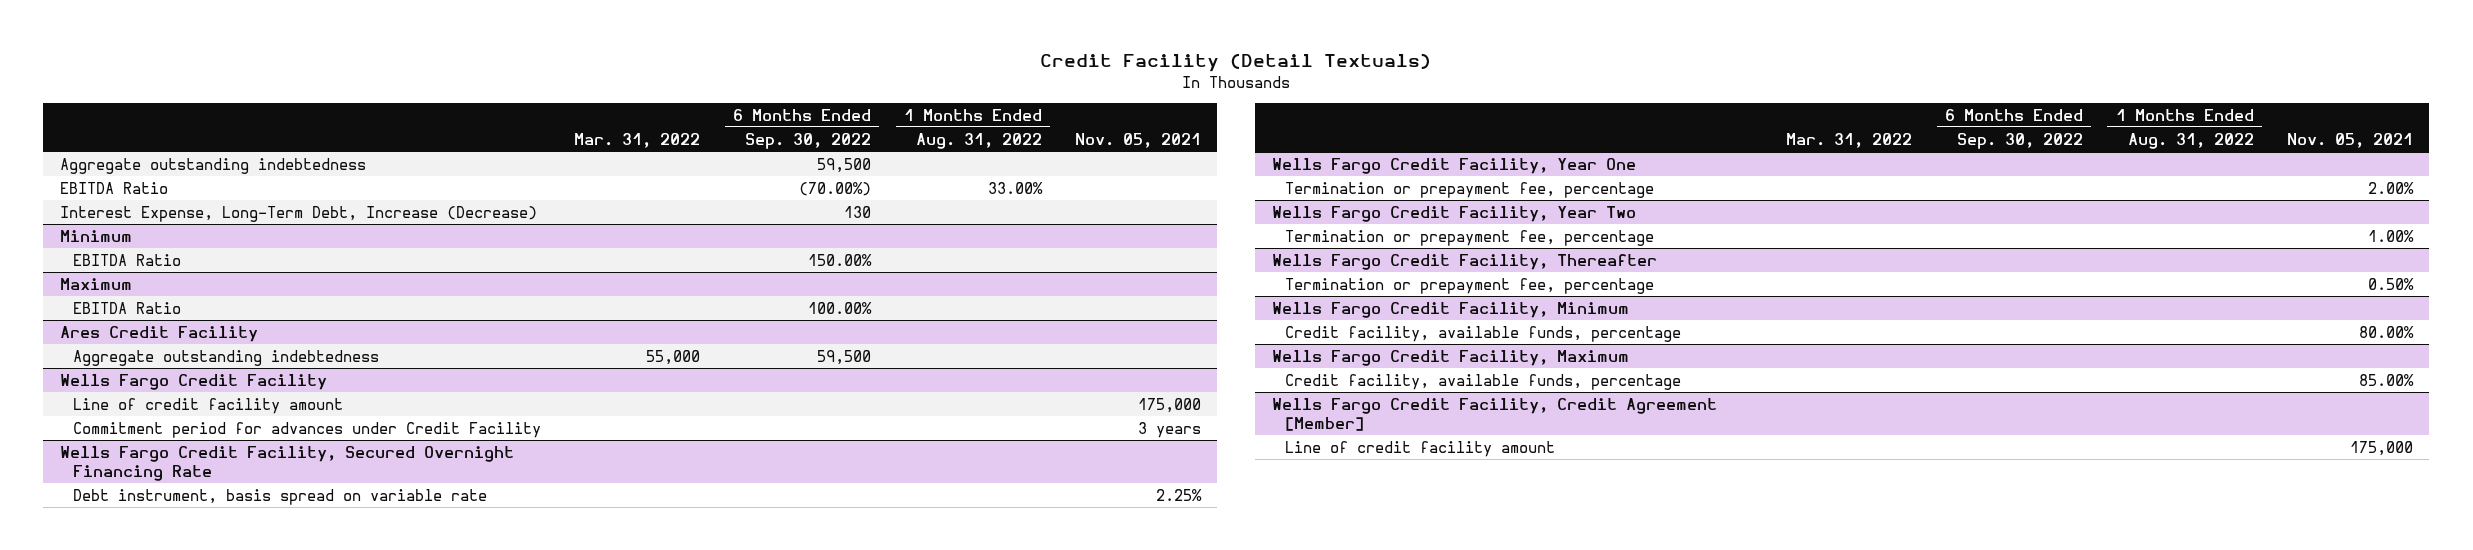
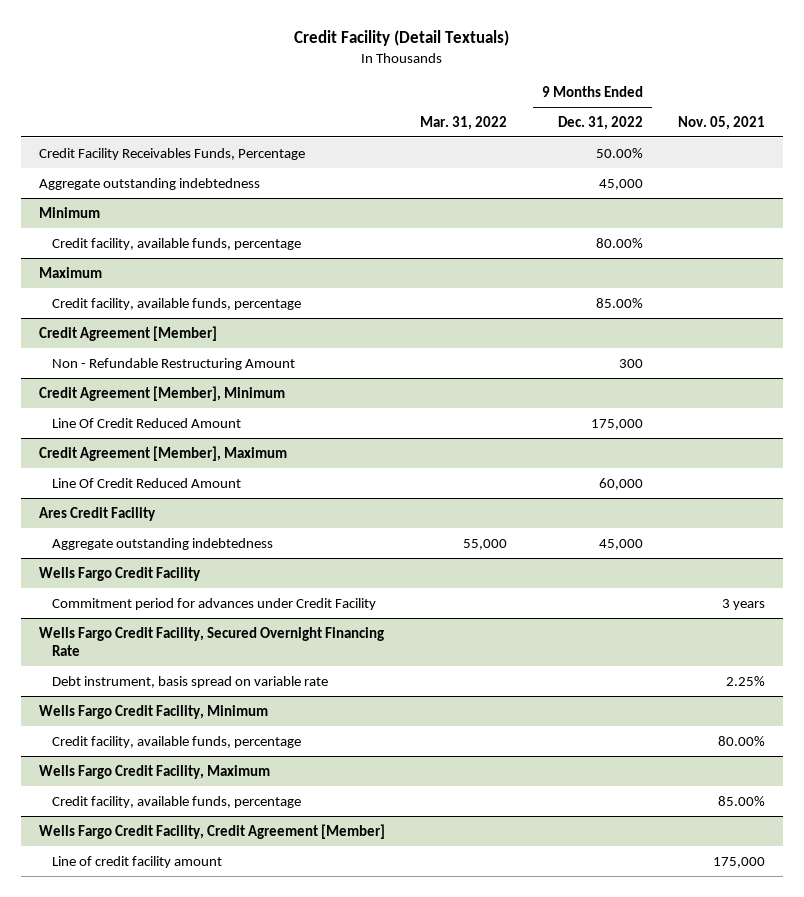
- | Mar. 31, 2022 | 6 Months Ended Sep. 30, 2022 | 1 Months Ended Aug. 31, 2022 | Nov. 05, 2021
+ | Mar. 31, 2022 | 9 Months Ended Dec. 31, 2022 | Nov. 05, 2021
+ Credit Facility Receivables Funds, Percentage | | 50.00% |
- EBITDA Ratio | | (70.00%) | 33.00% |
- Interest Expense, Long-Term Debt, Increase (Decrease) | | 130 | |
@ Minimum
- EBITDA Ratio | | 150.00% | |
+ Credit facility, available funds, percentage | | 80.00% |
@ Maximum
- EBITDA Ratio | | 100.00% | |
+ Credit facility, available funds, percentage | | 85.00% |
+ Credit Agreement [Member]
+ Non - Refundable Restructuring Amount | | 300 |
+ Credit Agreement [Member], Minimum
+ Line Of Credit Reduced Amount | | 175,000 |
+ Credit Agreement [Member], Maximum
+ Line Of Credit Reduced Amount | | 60,000 |
@ Wells Fargo Credit Facility
- Line of credit facility amount | | | | 175,000
- Wells Fargo Credit Facility, Year One
- Termination or prepayment fee, percentage | | | | 2.00%
- Wells Fargo Credit Facility, Year Two
- Termination or prepayment fee, percentage | | | | 1.00%
- Wells Fargo Credit Facility, Thereafter
- Termination or prepayment fee, percentage | | | | 0.50%

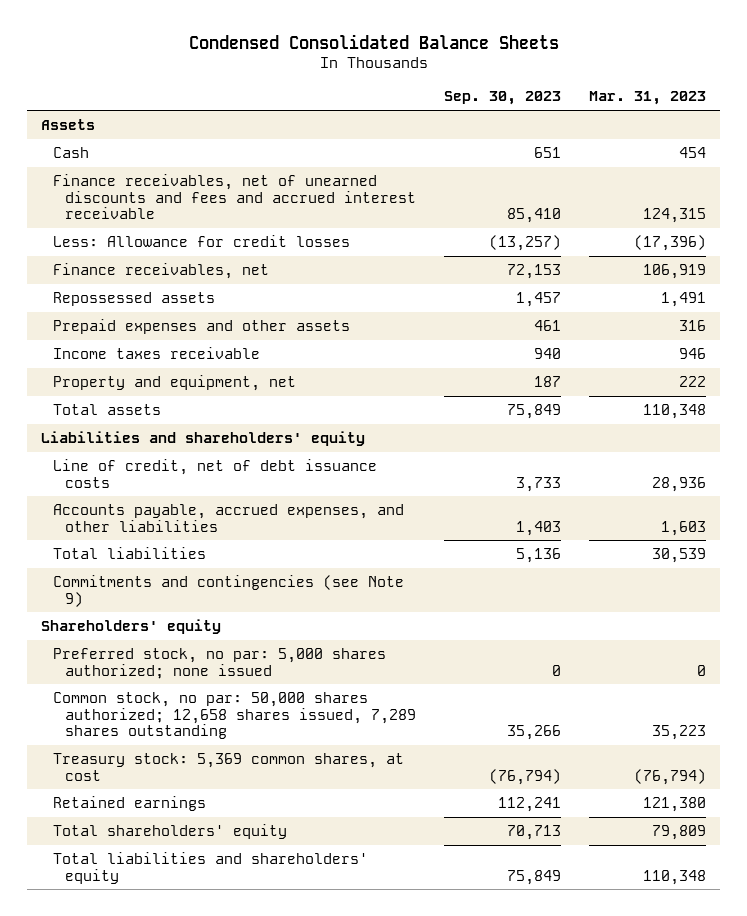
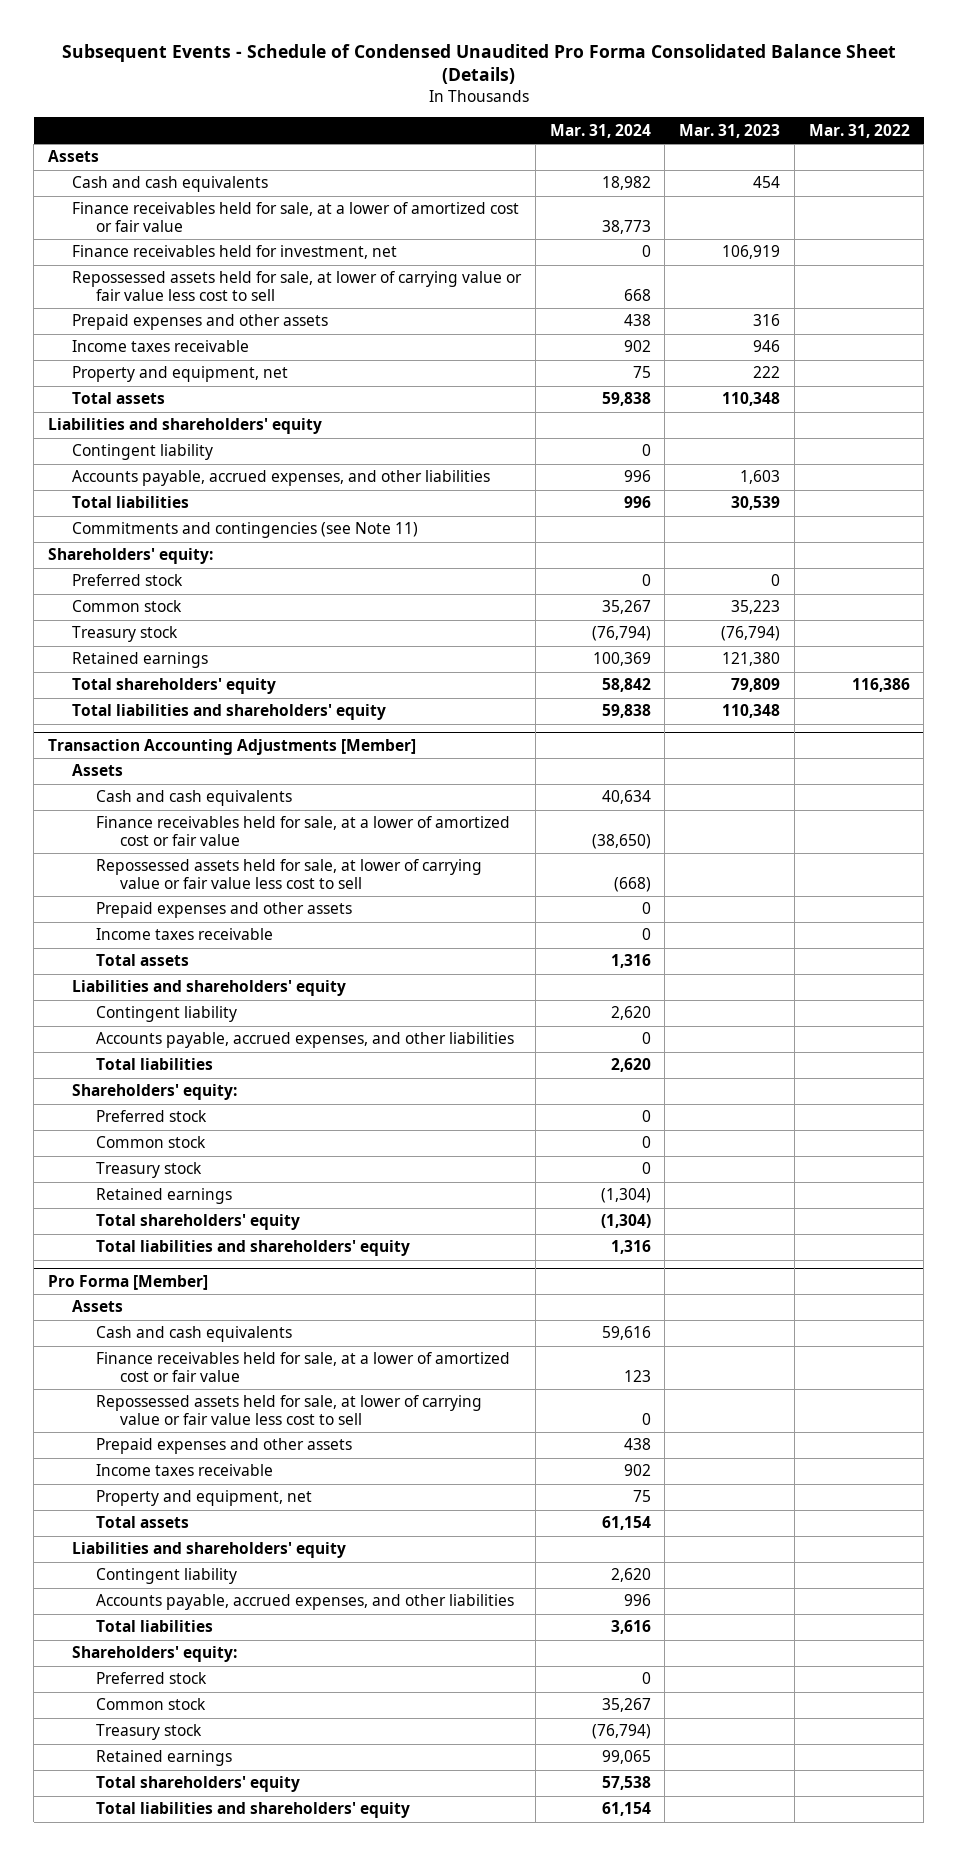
- Condensed Consolidated Balance Sheets
+ Subsequent Events - Schedule of Condensed Unaudited Pro Forma Consolidated Balance Sheet (Details)
- | Sep. 30, 2023 | Mar. 31, 2023
+ | Mar. 31, 2024 | Mar. 31, 2023 | Mar. 31, 2022
- Cash | 651 | 454
- Finance receivables, net of unearned discounts and fees and accrued interest receivable | 85,410 | 124,315
- Less: Allowance for credit losses | (13,257) | (17,396)
- Finance receivables, net | 72,153 | 106,919
- Repossessed assets | 1,457 | 1,491
+ Cash and cash equivalents | 18,982 | 454 |
+ Finance receivables held for sale, at a lower of amortized cost or fair value | 38,773 | |
+ Finance receivables held for investment, net | 0 | 106,919 |
+ Repossessed assets held for sale, at lower of carrying value or fair value less cost to sell | 668 | |
- Line of credit, net of debt issuance costs | 3,733 | 28,936
+ Contingent liability | 0 | |
- Commitments and contingencies (see Note 9)
- Shareholders' equity
- Preferred stock, no par: 5,000 shares authorized; none issued | 0 | 0
- Common stock, no par: 50,000 shares authorized; 12,658 shares issued, 7,289 shares outstanding | 35,266 | 35,223
- Treasury stock: 5,369 common shares, at cost | (76,794) | (76,794)
+ Commitments and contingencies (see Note 11)
+ Shareholders' equity:
+ Preferred stock | 0 | 0 |
+ Common stock | 35,267 | 35,223 |
+ Treasury stock | (76,794) | (76,794) |
+ Transaction Accounting Adjustments [Member]
+ Assets
+ Cash and cash equivalents | 40,634 | |
+ Finance receivables held for sale, at a lower of amortized cost or fair value | (38,650) | |
+ Repossessed assets held for sale, at lower of carrying value or fair value less cost to sell | (668) | |
+ Prepaid expenses and other assets | 0 | |
+ Income taxes receivable | 0 | |
+ Total assets | 1,316 | |
+ Liabilities and shareholders' equity
+ Contingent liability | 2,620 | |
+ Accounts payable, accrued expenses, and other liabilities | 0 | |
+ Total liabilities | 2,620 | |
+ Shareholders' equity:
+ Preferred stock | 0 | |
+ Common stock | 0 | |
+ Treasury stock | 0 | |
+ Retained earnings | (1,304) | |
+ Total shareholders' equity | (1,304) | |
+ Total liabilities and shareholders' equity | 1,316 | |
+ Pro Forma [Member]
+ Assets
+ Cash and cash equivalents | 59,616 | |
+ Finance receivables held for sale, at a lower of amortized cost or fair value | 123 | |
+ Repossessed assets held for sale, at lower of carrying value or fair value less cost to sell | 0 | |
+ Prepaid expenses and other assets | 438 | |
+ Income taxes receivable | 902 | |
+ Property and equipment, net | 75 | |
+ Total assets | 61,154 | |
+ Liabilities and shareholders' equity
+ Contingent liability | 2,620 | |
+ Accounts payable, accrued expenses, and other liabilities | 996 | |
+ Total liabilities | 3,616 | |
+ Shareholders' equity:
+ Preferred stock | 0 | |
+ Common stock | 35,267 | |
+ Treasury stock | (76,794) | |
+ Retained earnings | 99,065 | |
+ Total shareholders' equity | 57,538 | |
+ Total liabilities and shareholders' equity | 61,154 | |

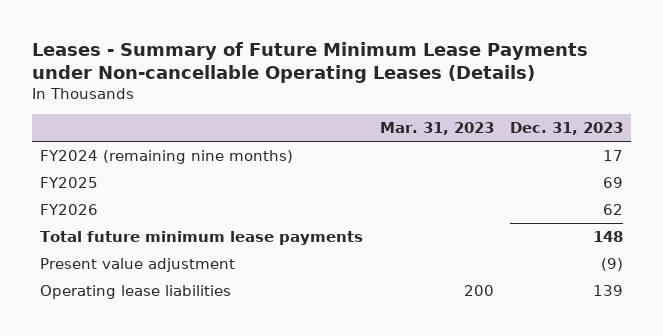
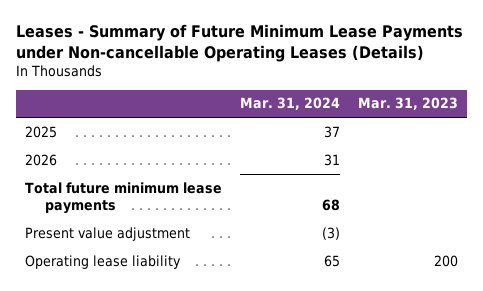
- | Mar. 31, 2023 | Dec. 31, 2023
+ | Mar. 31, 2024 | Mar. 31, 2023
- FY2024 (remaining nine months) | | 17
- FY2025 | | 69
- FY2026 | | 62
+ 2025 | 37 |
+ 2026 | 31 |
- Operating lease liabilities | 200 | 139
+ Operating lease liability | 65 | 200

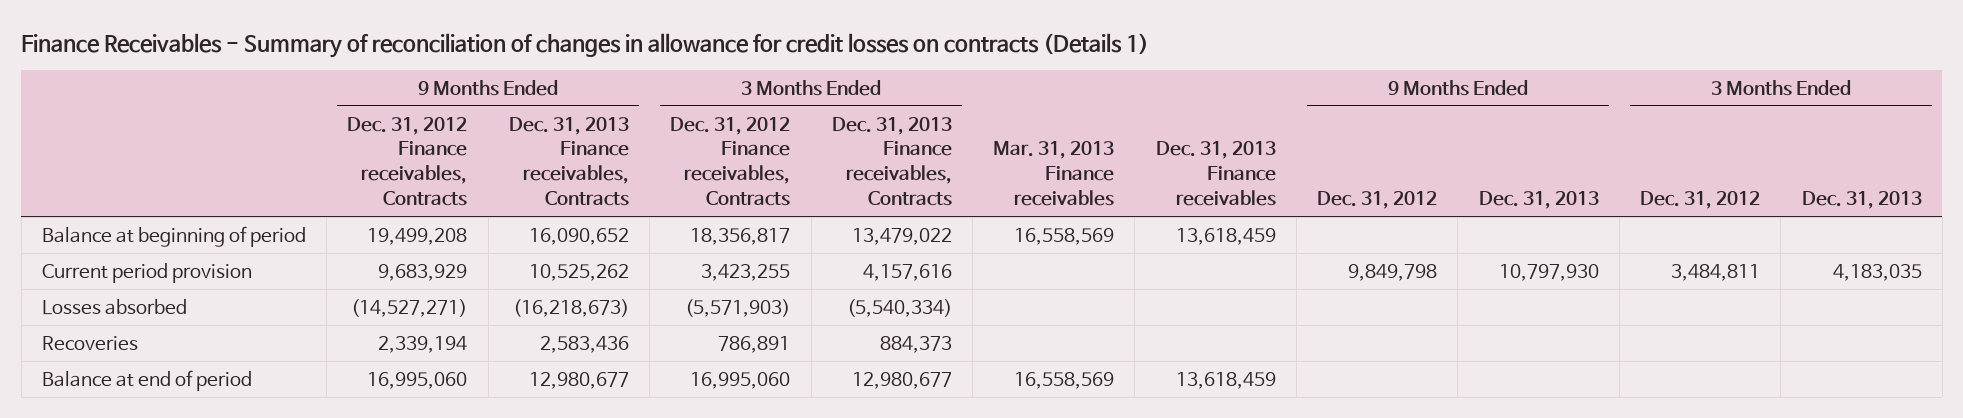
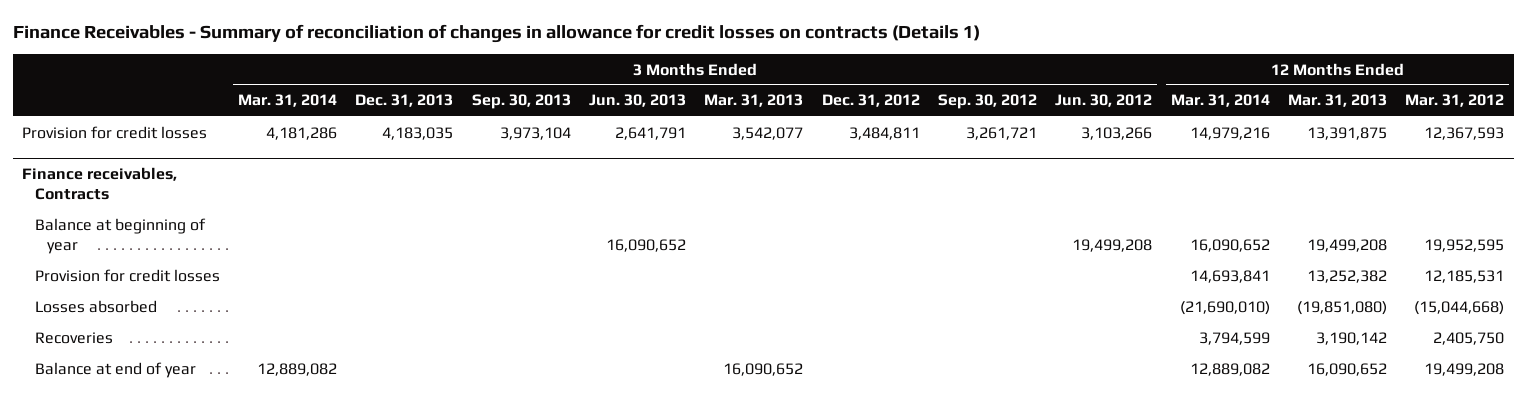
- | 9 Months Ended Dec. 31, 2012 Finance receivables, Contracts | 9 Months Ended Dec. 31, 2013 Finance receivables, Contracts | 3 Months Ended Dec. 31, 2012 Finance receivables, Contracts | 3 Months Ended Dec. 31, 2013 Finance receivables, Contracts | Mar. 31, 2013 Finance receivables | Dec. 31, 2013 Finance receivables | 9 Months Ended Dec. 31, 2012 | 9 Months Ended Dec. 31, 2013 | 3 Months Ended Dec. 31, 2012 | 3 Months Ended Dec. 31, 2013
+ | 3 Months Ended Mar. 31, 2014 | 3 Months Ended Dec. 31, 2013 | 3 Months Ended Sep. 30, 2013 | 3 Months Ended Jun. 30, 2013 | 3 Months Ended Mar. 31, 2013 | 3 Months Ended Dec. 31, 2012 | 3 Months Ended Sep. 30, 2012 | 3 Months Ended Jun. 30, 2012 | 12 Months Ended Mar. 31, 2014 | 12 Months Ended Mar. 31, 2013 | 12 Months Ended Mar. 31, 2012
- Balance at beginning of period | 19,499,208 | 16,090,652 | 18,356,817 | 13,479,022 | 16,558,569 | 13,618,459 | | | |
- Current period provision | 9,683,929 | 10,525,262 | 3,423,255 | 4,157,616 | | | 9,849,798 | 10,797,930 | 3,484,811 | 4,183,035
- Losses absorbed | (14,527,271) | (16,218,673) | (5,571,903) | (5,540,334) | | | | | |
- Recoveries | 2,339,194 | 2,583,436 | 786,891 | 884,373 | | | | | |
- Balance at end of period | 16,995,060 | 12,980,677 | 16,995,060 | 12,980,677 | 16,558,569 | 13,618,459 | | | |
+ Provision for credit losses | 4,181,286 | 4,183,035 | 3,973,104 | 2,641,791 | 3,542,077 | 3,484,811 | 3,261,721 | 3,103,266 | 14,979,216 | 13,391,875 | 12,367,593
+ Finance receivables, Contracts
+ Balance at beginning of year | | | | 16,090,652 | | | | 19,499,208 | 16,090,652 | 19,499,208 | 19,952,595
+ Provision for credit losses | | | | | | | | | 14,693,841 | 13,252,382 | 12,185,531
+ Losses absorbed | | | | | | | | | (21,690,010) | (19,851,080) | (15,044,668)
+ Recoveries | | | | | | | | | 3,794,599 | 3,190,142 | 2,405,750
+ Balance at end of year | 12,889,082 | | | | 16,090,652 | | | | 12,889,082 | 16,090,652 | 19,499,208

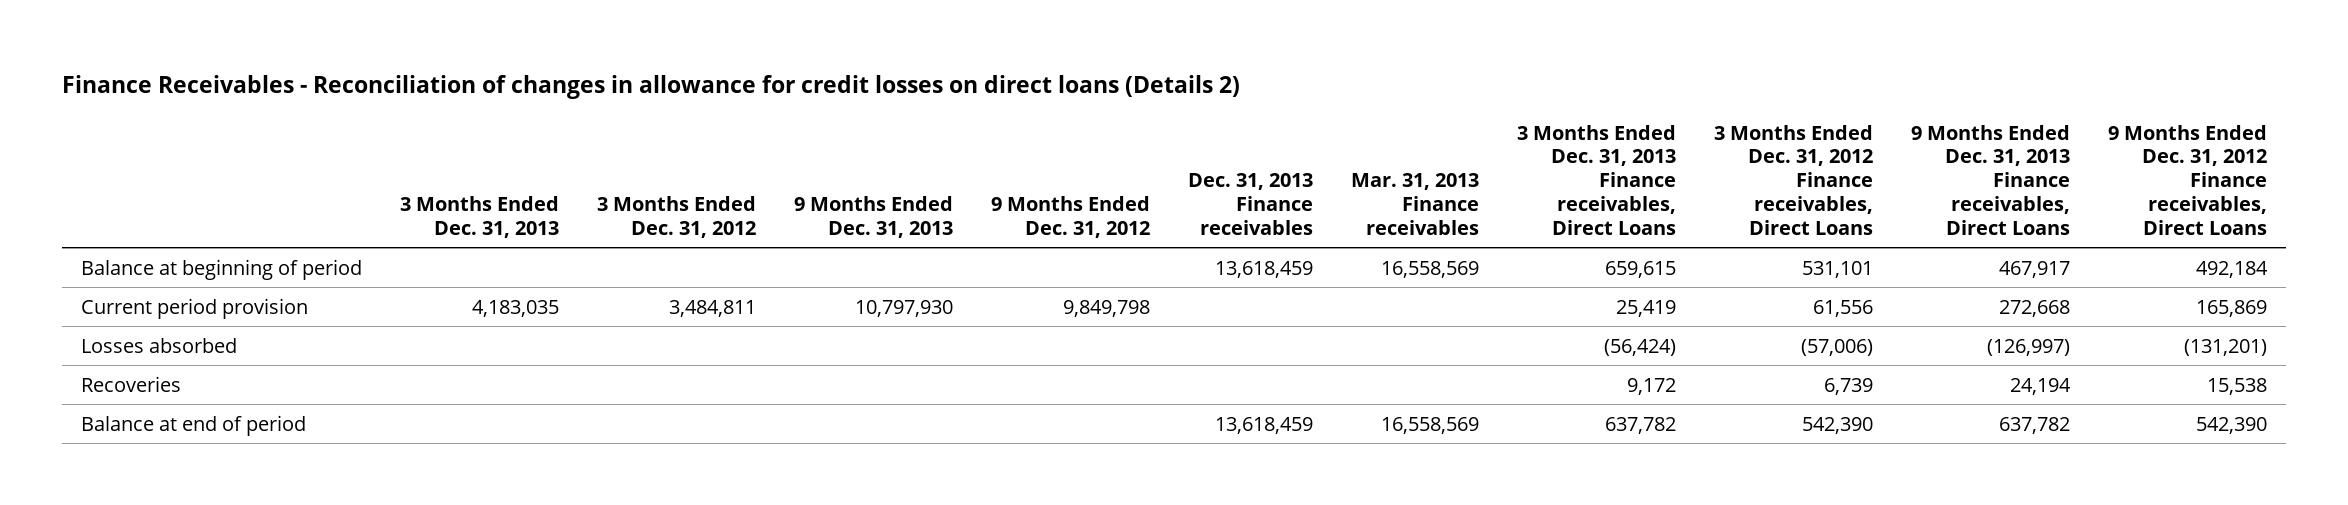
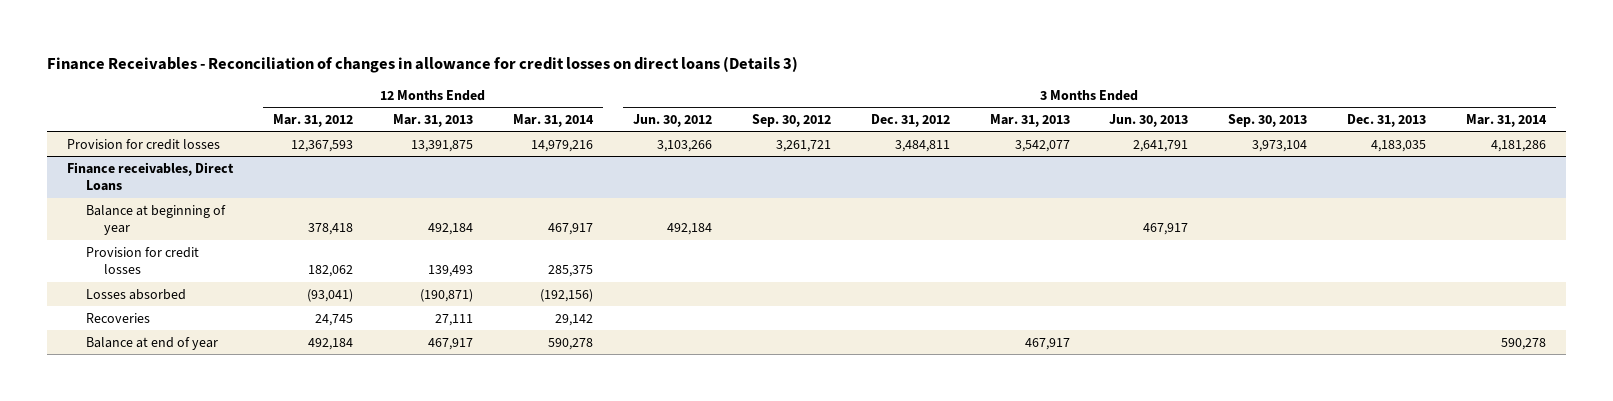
- Finance Receivables - Reconciliation of changes in allowance for credit losses on direct loans (Details 2)
+ Finance Receivables - Reconciliation of changes in allowance for credit losses on direct loans (Details 3)
- | 3 Months Ended Dec. 31, 2013 | 3 Months Ended Dec. 31, 2012 | 9 Months Ended Dec. 31, 2013 | 9 Months Ended Dec. 31, 2012 | Dec. 31, 2013 Finance receivables | Mar. 31, 2013 Finance receivables | 3 Months Ended Dec. 31, 2013 Finance receivables, Direct Loans | 3 Months Ended Dec. 31, 2012 Finance receivables, Direct Loans | 9 Months Ended Dec. 31, 2013 Finance receivables, Direct Loans | 9 Months Ended Dec. 31, 2012 Finance receivables, Direct Loans
+ | 12 Months Ended Mar. 31, 2012 | 12 Months Ended Mar. 31, 2013 | 12 Months Ended Mar. 31, 2014 | 3 Months Ended Jun. 30, 2012 | 3 Months Ended Sep. 30, 2012 | 3 Months Ended Dec. 31, 2012 | 3 Months Ended Mar. 31, 2013 | 3 Months Ended Jun. 30, 2013 | 3 Months Ended Sep. 30, 2013 | 3 Months Ended Dec. 31, 2013 | 3 Months Ended Mar. 31, 2014
- Balance at beginning of period | | | | | 13,618,459 | 16,558,569 | 659,615 | 531,101 | 467,917 | 492,184
- Current period provision | 4,183,035 | 3,484,811 | 10,797,930 | 9,849,798 | | | 25,419 | 61,556 | 272,668 | 165,869
- Losses absorbed | | | | | | | (56,424) | (57,006) | (126,997) | (131,201)
- Recoveries | | | | | | | 9,172 | 6,739 | 24,194 | 15,538
- Balance at end of period | | | | | 13,618,459 | 16,558,569 | 637,782 | 542,390 | 637,782 | 542,390
+ Provision for credit losses | 12,367,593 | 13,391,875 | 14,979,216 | 3,103,266 | 3,261,721 | 3,484,811 | 3,542,077 | 2,641,791 | 3,973,104 | 4,183,035 | 4,181,286
+ Finance receivables, Direct Loans
+ Balance at beginning of year | 378,418 | 492,184 | 467,917 | 492,184 | | | | 467,917 | | |
+ Provision for credit losses | 182,062 | 139,493 | 285,375 | | | | | | | |
+ Losses absorbed | (93,041) | (190,871) | (192,156) | | | | | | | |
+ Recoveries | 24,745 | 27,111 | 29,142 | | | | | | | |
+ Balance at end of year | 492,184 | 467,917 | 590,278 | | | | 467,917 | | | | 590,278

